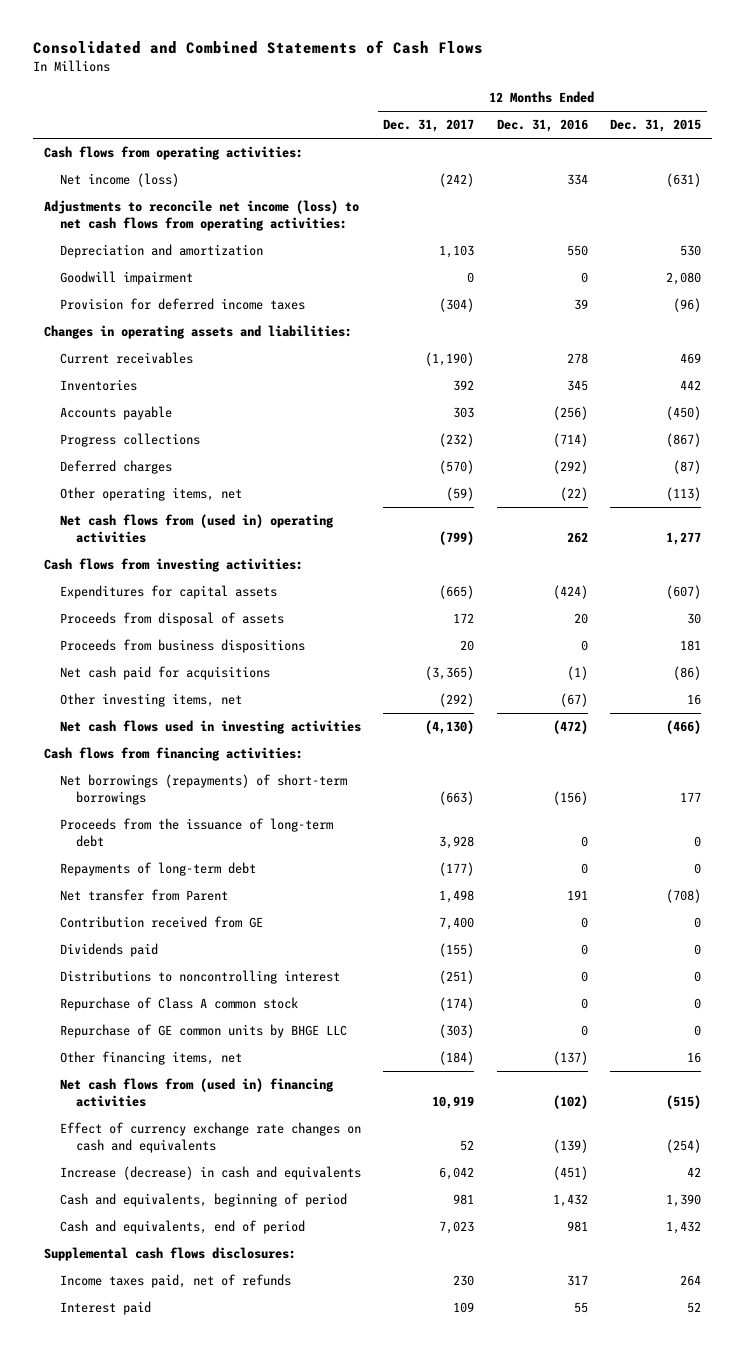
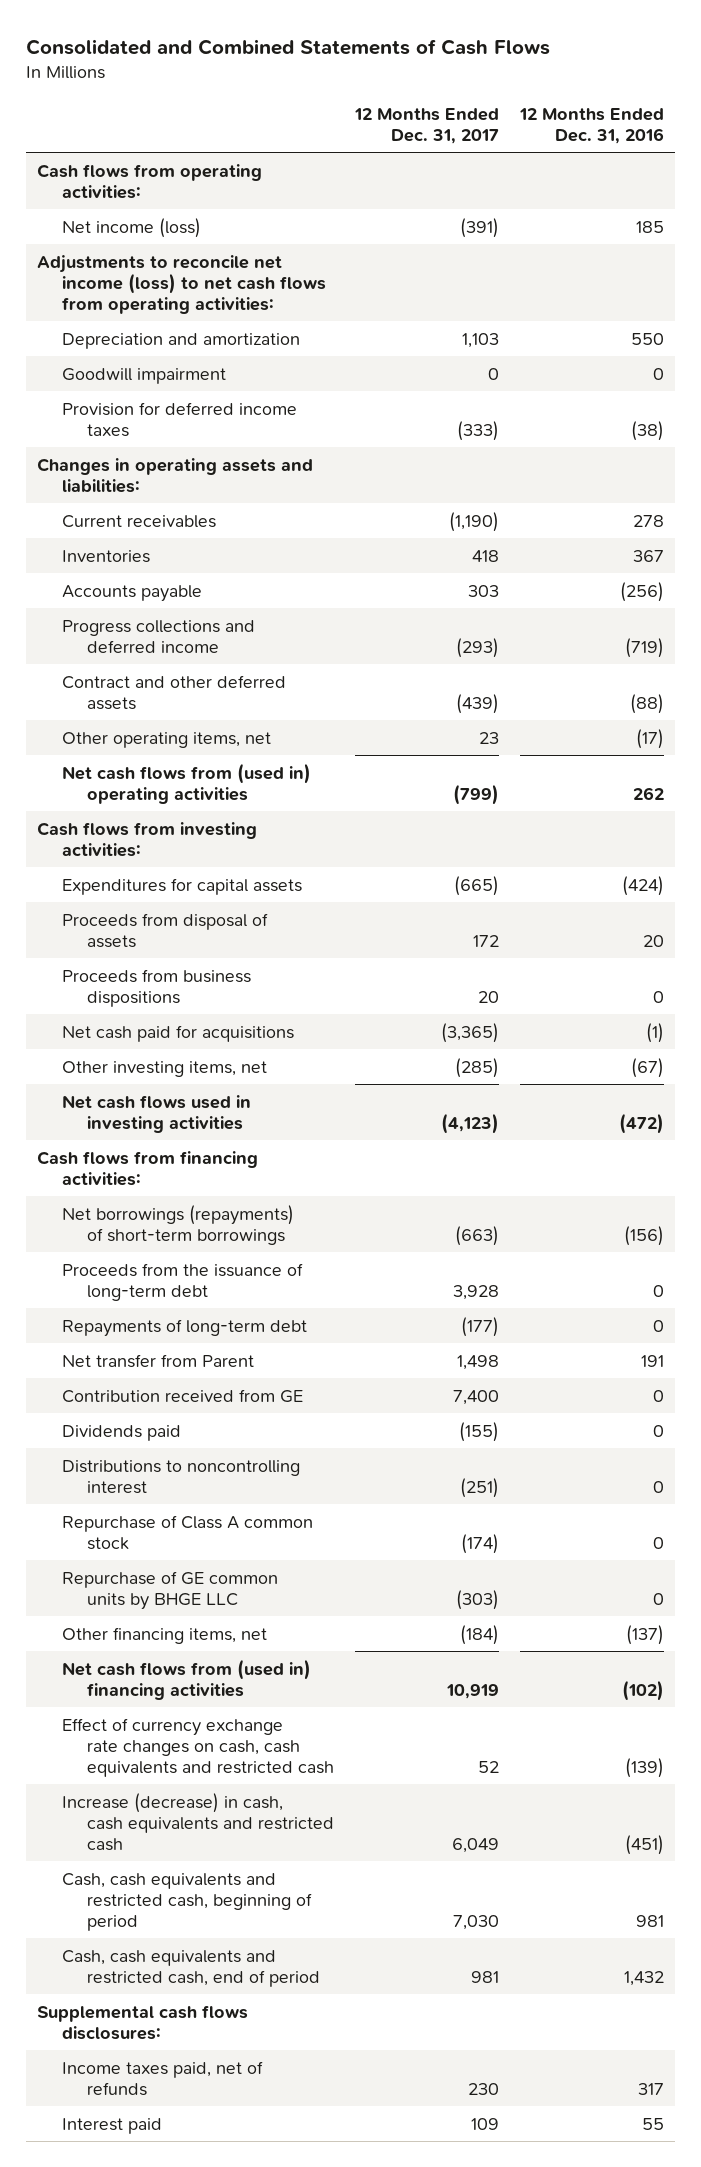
- | 12 Months Ended Dec. 31, 2017 | 12 Months Ended Dec. 31, 2016 | 12 Months Ended Dec. 31, 2015
+ | 12 Months Ended Dec. 31, 2017 | 12 Months Ended Dec. 31, 2016
- Net income (loss) | (242) | 334 | (631)
+ Net income (loss) | (391) | 185
- Provision for deferred income taxes | (304) | 39 | (96)
+ Provision for deferred income taxes | (333) | (38)
- Inventories | 392 | 345 | 442
+ Inventories | 418 | 367
- Progress collections | (232) | (714) | (867)
- Deferred charges | (570) | (292) | (87)
- Other operating items, net | (59) | (22) | (113)
+ Progress collections and deferred income | (293) | (719)
+ Contract and other deferred assets | (439) | (88)
+ Other operating items, net | 23 | (17)
- Other investing items, net | (292) | (67) | 16
- Net cash flows used in investing activities | (4,130) | (472) | (466)
+ Other investing items, net | (285) | (67)
+ Net cash flows used in investing activities | (4,123) | (472)
- Effect of currency exchange rate changes on cash and equivalents | 52 | (139) | (254)
- Increase (decrease) in cash and equivalents | 6,042 | (451) | 42
- Cash and equivalents, beginning of period | 981 | 1,432 | 1,390
- Cash and equivalents, end of period | 7,023 | 981 | 1,432
+ Effect of currency exchange rate changes on cash, cash equivalents and restricted cash | 52 | (139)
+ Increase (decrease) in cash, cash equivalents and restricted cash | 6,049 | (451)
+ Cash, cash equivalents and restricted cash, beginning of period | 7,030 | 981
+ Cash, cash equivalents and restricted cash, end of period | 981 | 1,432

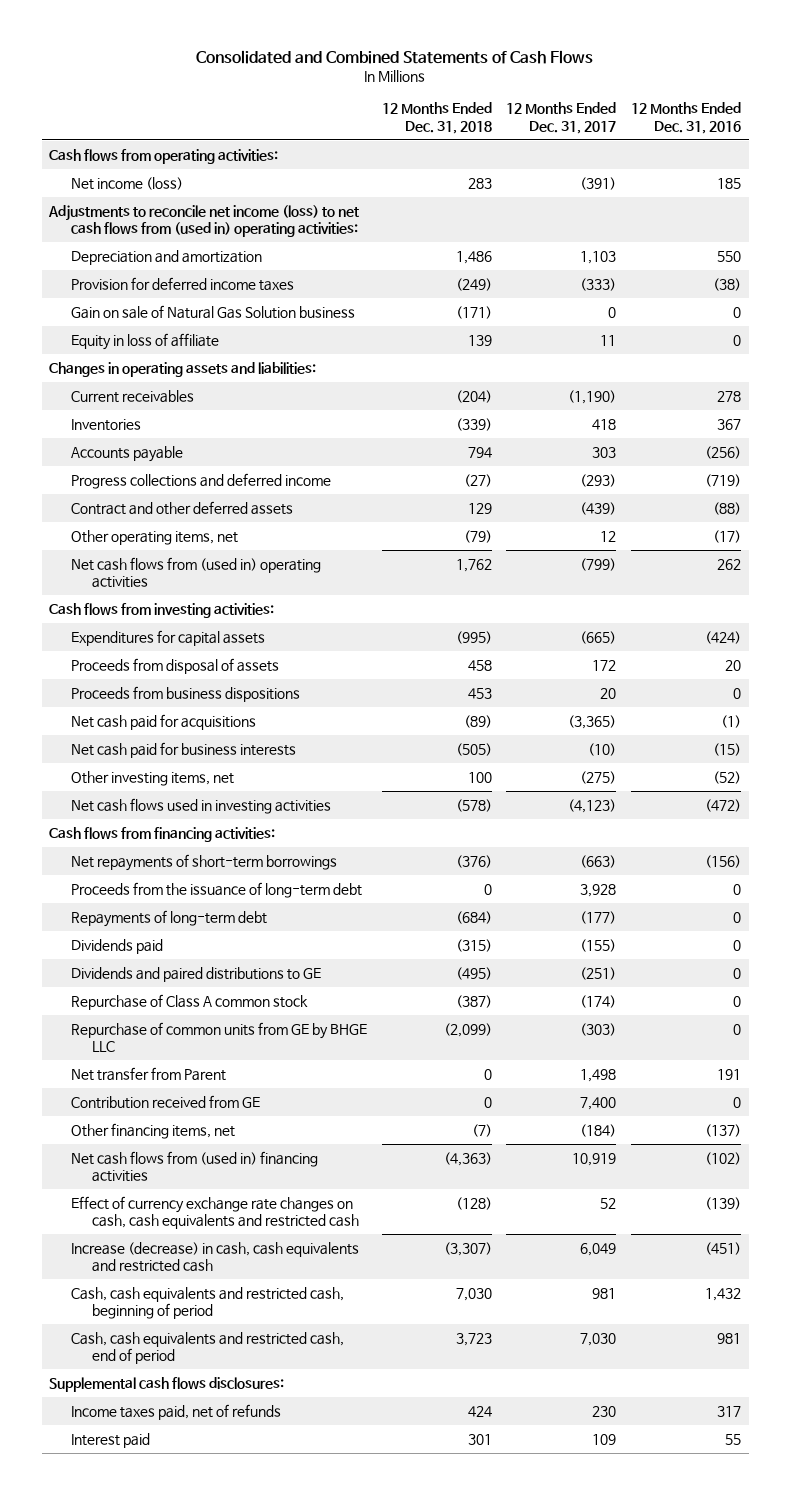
- | 12 Months Ended Dec. 31, 2017 | 12 Months Ended Dec. 31, 2016
+ | 12 Months Ended Dec. 31, 2018 | 12 Months Ended Dec. 31, 2017 | 12 Months Ended Dec. 31, 2016
- Adjustments to reconcile net income (loss) to net cash flows from operating activities:
+ Adjustments to reconcile net income (loss) to net cash flows from (used in) operating activities:
- Goodwill impairment | 0 | 0
+ Gain on sale of Natural Gas Solution business | (171) | 0 | 0
+ Equity in loss of affiliate | 139 | 11 | 0
- Other operating items, net | 23 | (17)
+ Other operating items, net | (79) | 12 | (17)
- Other investing items, net | (285) | (67)
+ Net cash paid for business interests | (505) | (10) | (15)
+ Other investing items, net | 100 | (275) | (52)
- Net borrowings (repayments) of short-term borrowings | (663) | (156)
+ Net repayments of short-term borrowings | (376) | (663) | (156)
- Distributions to noncontrolling interest | (251) | 0
+ Dividends and paired distributions to GE | (495) | (251) | 0
- Repurchase of GE common units by BHGE LLC | (303) | 0
+ Repurchase of common units from GE by BHGE LLC | (2,099) | (303) | 0
moved down: Net transfer from Parent | 0 | 1,498 | 191
moved down: Contribution received from GE | 0 | 7,400 | 0
- Cash, cash equivalents and restricted cash, beginning of period | 7,030 | 981
- Cash, cash equivalents and restricted cash, end of period | 981 | 1,432
+ Cash, cash equivalents and restricted cash, beginning of period | 7,030 | 981 | 1,432
+ Cash, cash equivalents and restricted cash, end of period | 3,723 | 7,030 | 981

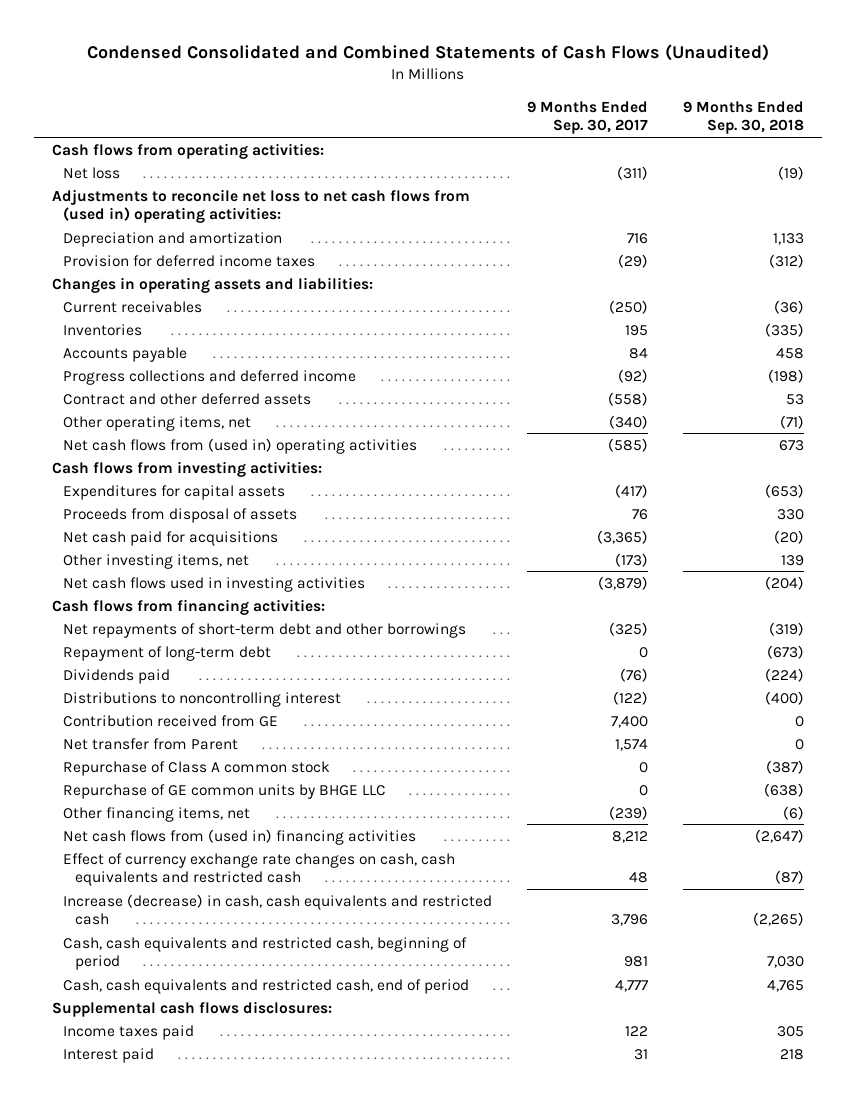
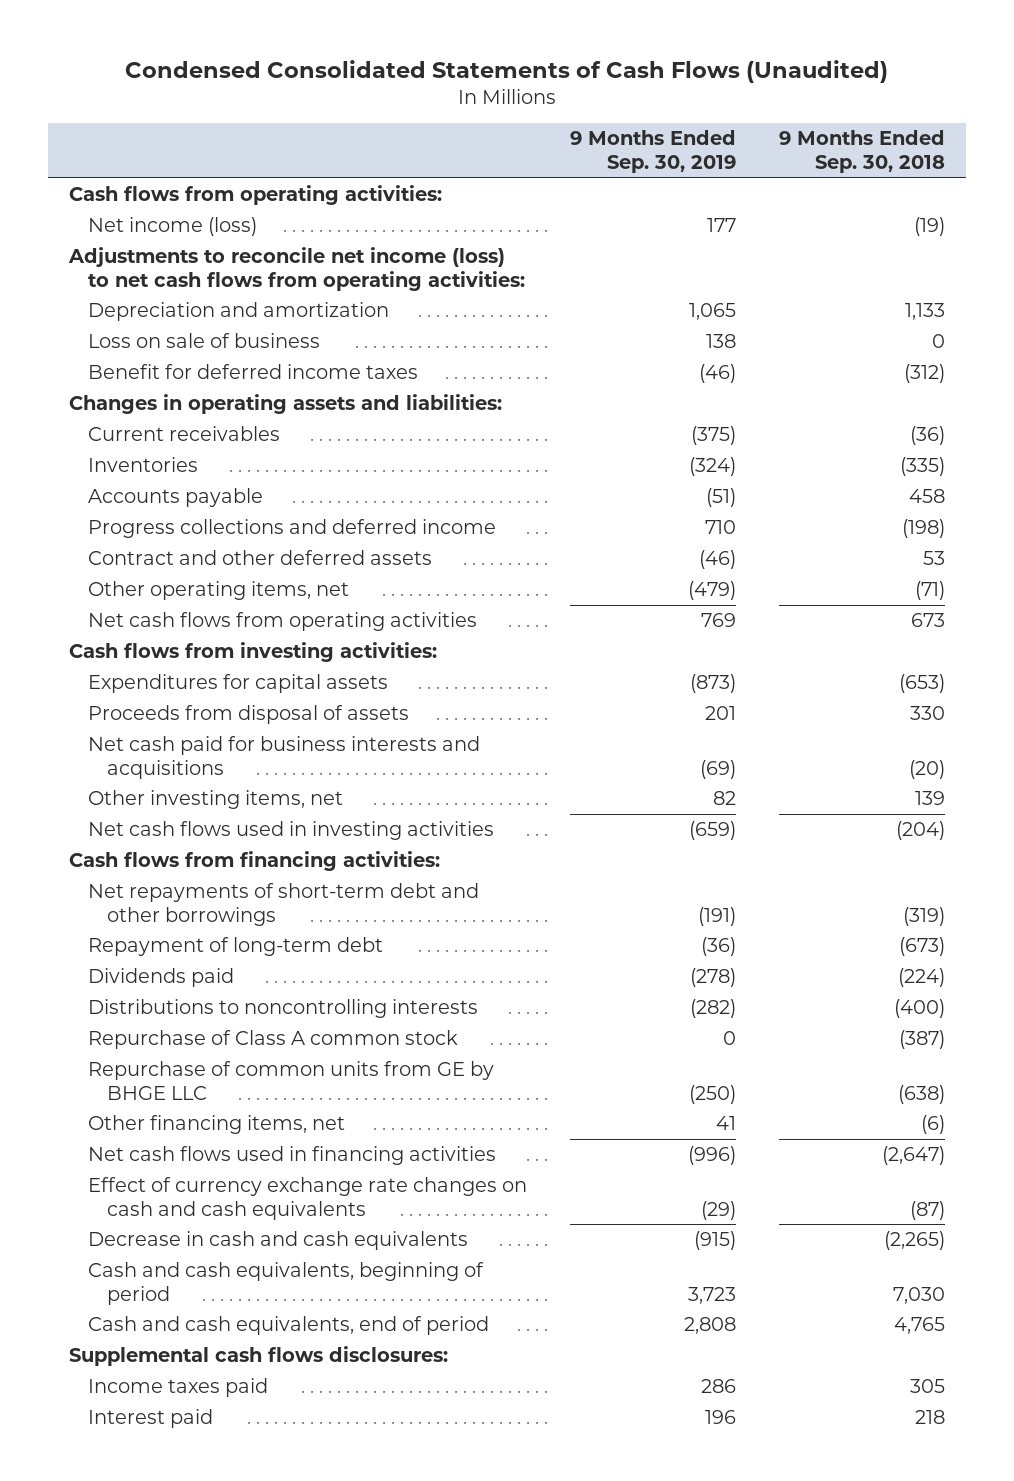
- Condensed Consolidated and Combined Statements of Cash Flows (Unaudited)
+ Condensed Consolidated Statements of Cash Flows (Unaudited)
- | 9 Months Ended Sep. 30, 2017 | 9 Months Ended Sep. 30, 2018
+ | 9 Months Ended Sep. 30, 2019 | 9 Months Ended Sep. 30, 2018
- Net loss | (311) | (19)
- Adjustments to reconcile net loss to net cash flows from (used in) operating activities:
+ Net income (loss) | 177 | (19)
+ Adjustments to reconcile net income (loss) to net cash flows from operating activities:
- Provision for deferred income taxes | (29) | (312)
+ Loss on sale of business | 138 | 0
+ Benefit for deferred income taxes | (46) | (312)
- Net cash flows from (used in) operating activities | (585) | 673
+ Net cash flows from operating activities | 769 | 673
- Net cash paid for acquisitions | (3,365) | (20)
+ Net cash paid for business interests and acquisitions | (69) | (20)
- Distributions to noncontrolling interest | (122) | (400)
- Contribution received from GE | 7,400 | 0
- Net transfer from Parent | 1,574 | 0
+ Distributions to noncontrolling interests | (282) | (400)
- Repurchase of GE common units by BHGE LLC | 0 | (638)
+ Repurchase of common units from GE by BHGE LLC | (250) | (638)
- Net cash flows from (used in) financing activities | 8,212 | (2,647)
- Effect of currency exchange rate changes on cash, cash equivalents and restricted cash | 48 | (87)
- Increase (decrease) in cash, cash equivalents and restricted cash | 3,796 | (2,265)
- Cash, cash equivalents and restricted cash, beginning of period | 981 | 7,030
- Cash, cash equivalents and restricted cash, end of period | 4,777 | 4,765
+ Net cash flows used in financing activities | (996) | (2,647)
+ Effect of currency exchange rate changes on cash and cash equivalents | (29) | (87)
+ Decrease in cash and cash equivalents | (915) | (2,265)
+ Cash and cash equivalents, beginning of period | 3,723 | 7,030
+ Cash and cash equivalents, end of period | 2,808 | 4,765

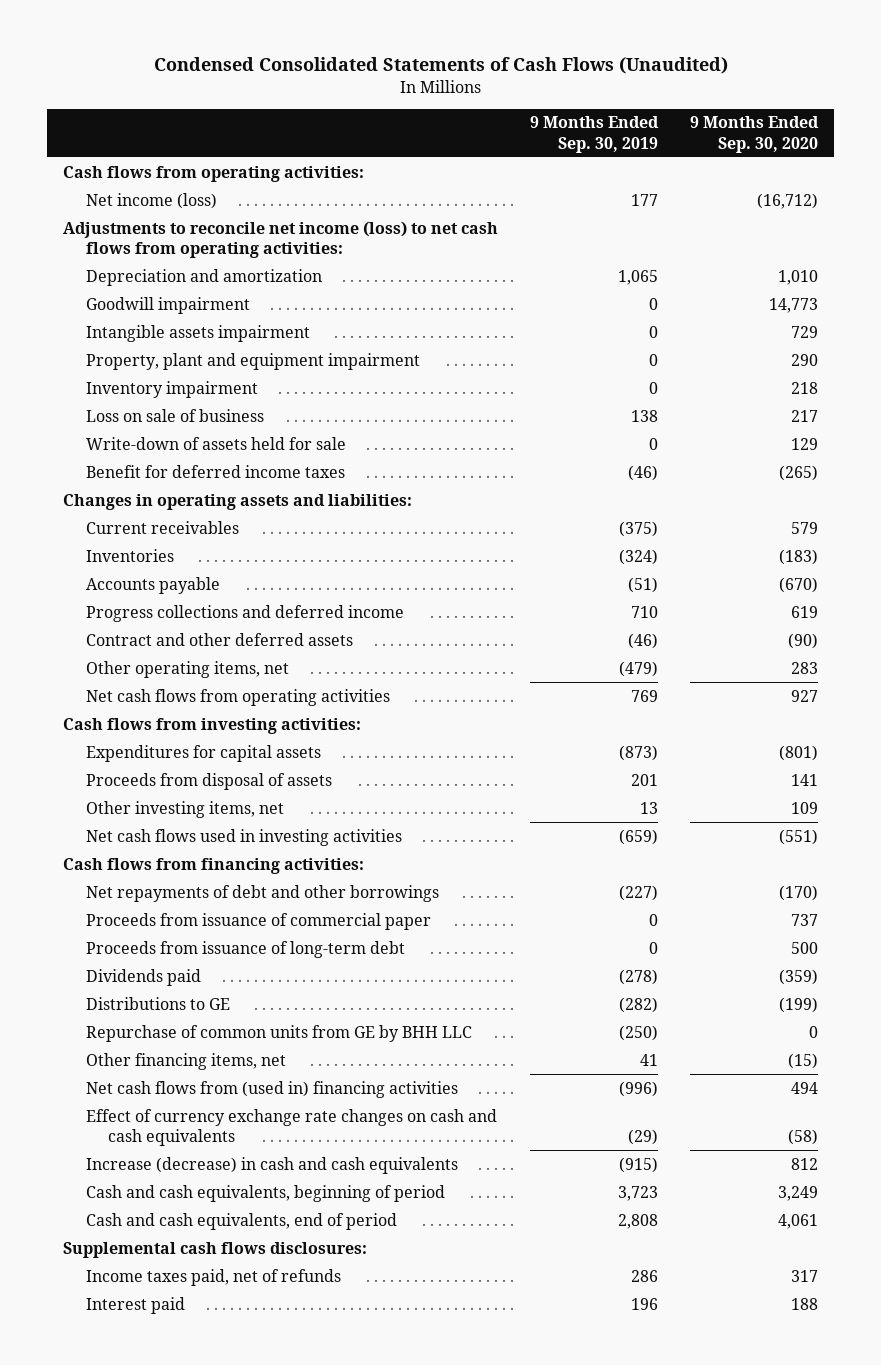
- | 9 Months Ended Sep. 30, 2019 | 9 Months Ended Sep. 30, 2018
+ | 9 Months Ended Sep. 30, 2019 | 9 Months Ended Sep. 30, 2020
+ Goodwill impairment | 0 | 14,773
+ Intangible assets impairment | 0 | 729
+ Property, plant and equipment impairment | 0 | 290
+ Inventory impairment | 0 | 218
+ Write-down of assets held for sale | 0 | 129
- Net cash paid for business interests and acquisitions | (69) | (20)
- Other investing items, net | 82 | 139
+ Other investing items, net | 13 | 109
- Net repayments of short-term debt and other borrowings | (191) | (319)
- Repayment of long-term debt | (36) | (673)
+ Net repayments of debt and other borrowings | (227) | (170)
+ Proceeds from issuance of commercial paper | 0 | 737
+ Proceeds from issuance of long-term debt | 0 | 500
- Distributions to noncontrolling interests | (282) | (400)
- Repurchase of Class A common stock | 0 | (387)
- Repurchase of common units from GE by BHGE LLC | (250) | (638)
+ Distributions to GE | (282) | (199)
+ Repurchase of common units from GE by BHH LLC | (250) | 0
- Net cash flows used in financing activities | (996) | (2,647)
+ Net cash flows from (used in) financing activities | (996) | 494
- Decrease in cash and cash equivalents | (915) | (2,265)
+ Increase (decrease) in cash and cash equivalents | (915) | 812
- Income taxes paid | 286 | 305
+ Income taxes paid, net of refunds | 286 | 317

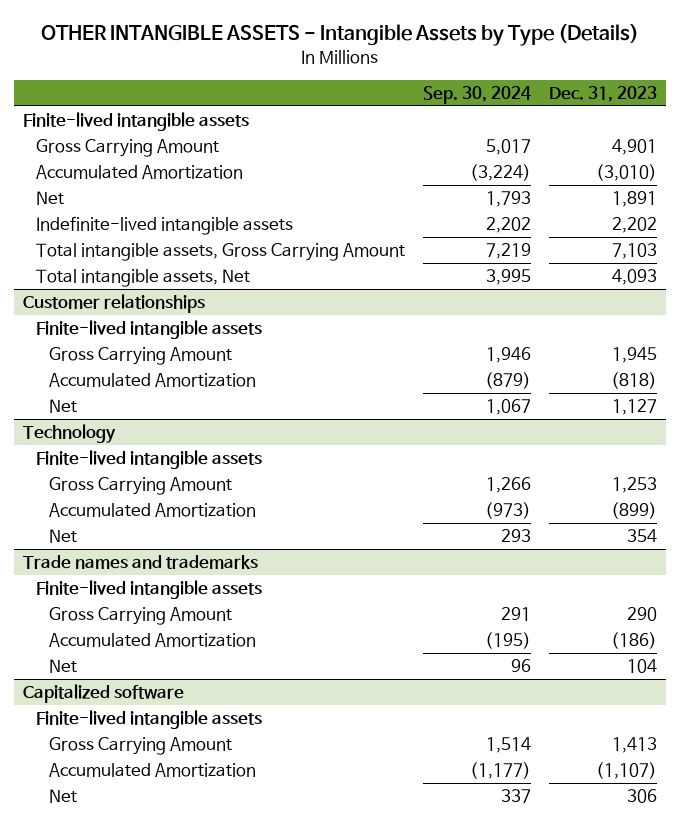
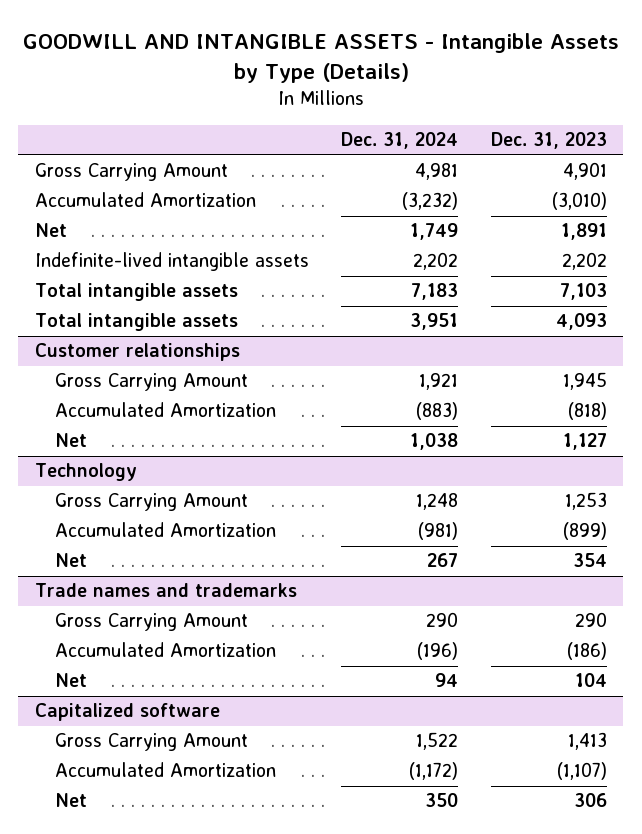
- OTHER INTANGIBLE ASSETS - Intangible Assets by Type (Details)
+ GOODWILL AND INTANGIBLE ASSETS - Intangible Assets by Type (Details)
- | Sep. 30, 2024 | Dec. 31, 2023
+ | Dec. 31, 2024 | Dec. 31, 2023
- Finite-lived intangible assets
- Total intangible assets, Gross Carrying Amount | 7,219 | 7,103
- Total intangible assets, Net | 3,995 | 4,093
+ Total intangible assets | 7,183 | 7,103
+ Total intangible assets | 3,951 | 4,093
@ Customer relationships
- Finite-lived intangible assets
@ Technology
- Finite-lived intangible assets
@ Trade names and trademarks
- Finite-lived intangible assets
@ Capitalized software
- Finite-lived intangible assets

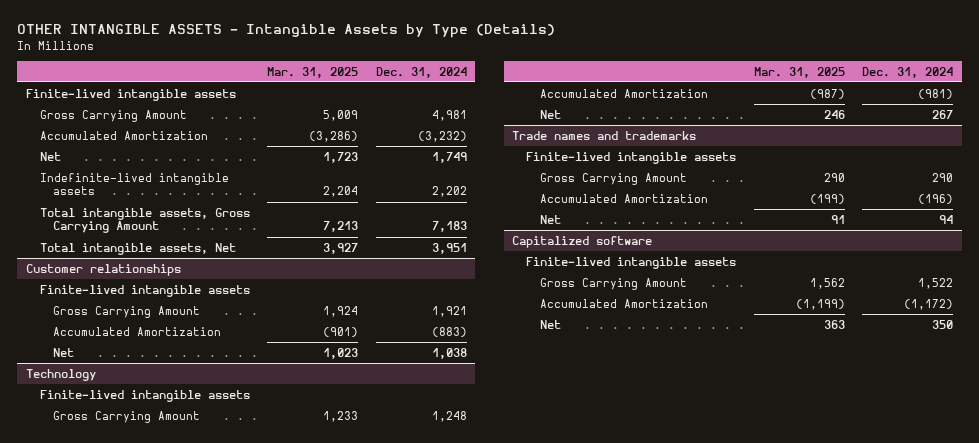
- GOODWILL AND INTANGIBLE ASSETS - Intangible Assets by Type (Details)
+ OTHER INTANGIBLE ASSETS - Intangible Assets by Type (Details)
- | Dec. 31, 2024 | Dec. 31, 2023
+ | Mar. 31, 2025 | Dec. 31, 2024
+ Finite-lived intangible assets
- Total intangible assets | 7,183 | 7,103
- Total intangible assets | 3,951 | 4,093
+ Total intangible assets, Gross Carrying Amount | 7,213 | 7,183
+ Total intangible assets, Net | 3,927 | 3,951
@ Customer relationships
+ Finite-lived intangible assets
@ Technology
+ Finite-lived intangible assets
@ Trade names and trademarks
+ Finite-lived intangible assets
@ Capitalized software
+ Finite-lived intangible assets

